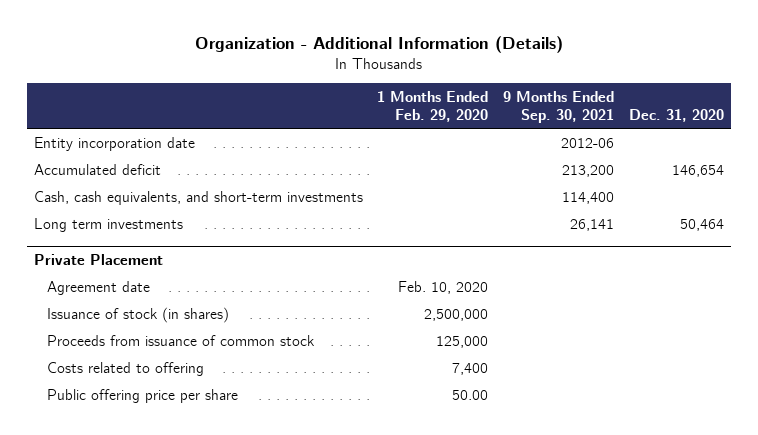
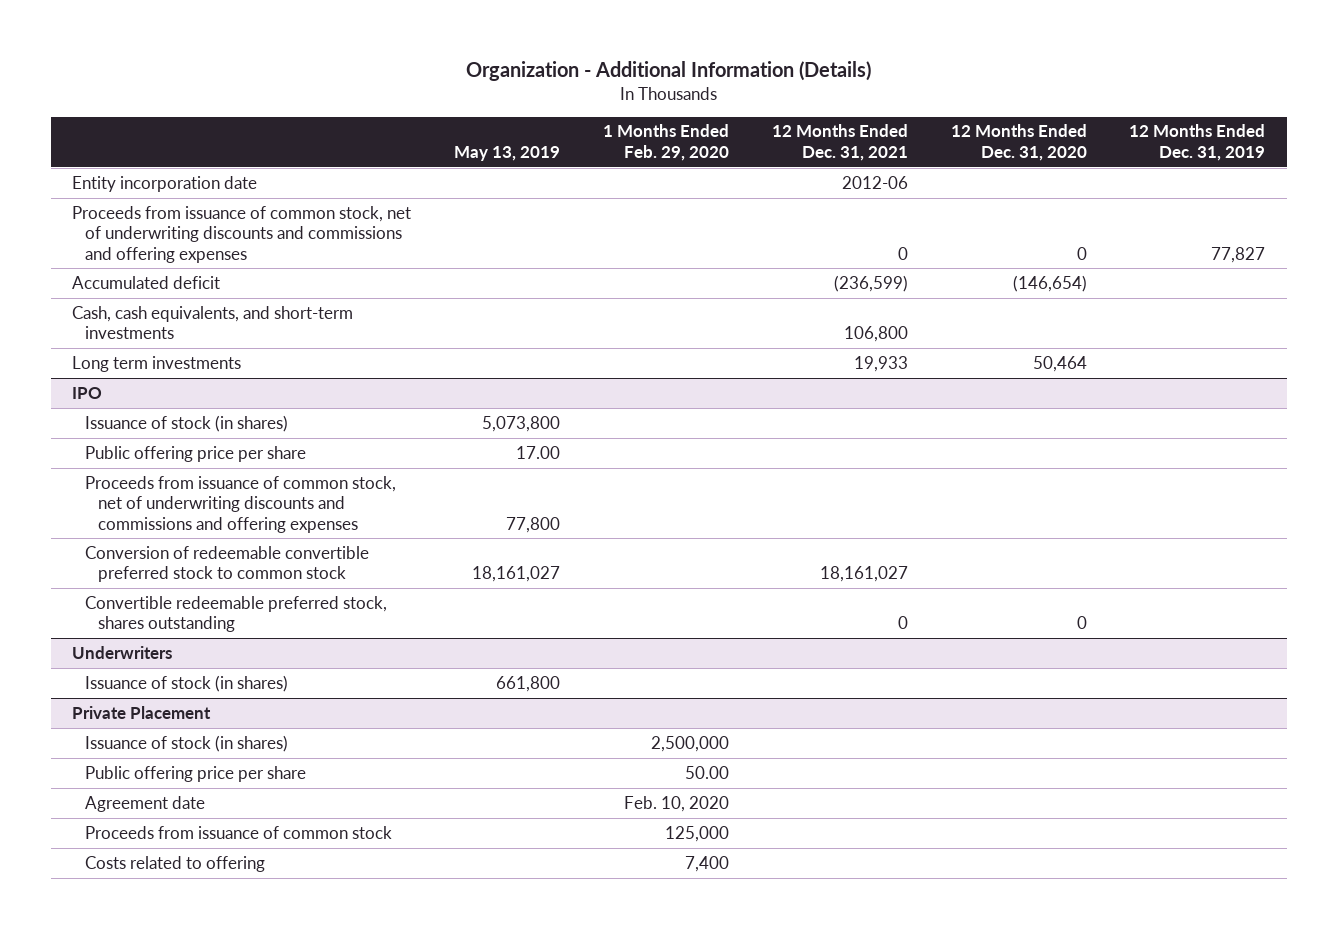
- | 1 Months Ended Feb. 29, 2020 | 9 Months Ended Sep. 30, 2021 | Dec. 31, 2020
+ | May 13, 2019 | 1 Months Ended Feb. 29, 2020 | 12 Months Ended Dec. 31, 2021 | 12 Months Ended Dec. 31, 2020 | 12 Months Ended Dec. 31, 2019
+ Proceeds from issuance of common stock, net of underwriting discounts and commissions and offering expenses | | | 0 | 0 | 77,827
+ IPO
+ Issuance of stock (in shares) | 5,073,800 | | | |
+ Public offering price per share | 17.00 | | | |
+ Proceeds from issuance of common stock, net of underwriting discounts and commissions and offering expenses | 77,800 | | | |
+ Conversion of redeemable convertible preferred stock to common stock | 18,161,027 | | 18,161,027 | |
+ Convertible redeemable preferred stock, shares outstanding | | | 0 | 0 |
+ Underwriters
+ Issuance of stock (in shares) | 661,800 | | | |
@ Private Placement
moved up: Public offering price per share | | 50.00 | | |
moved down: Agreement date | | Feb. 10, 2020 | | |

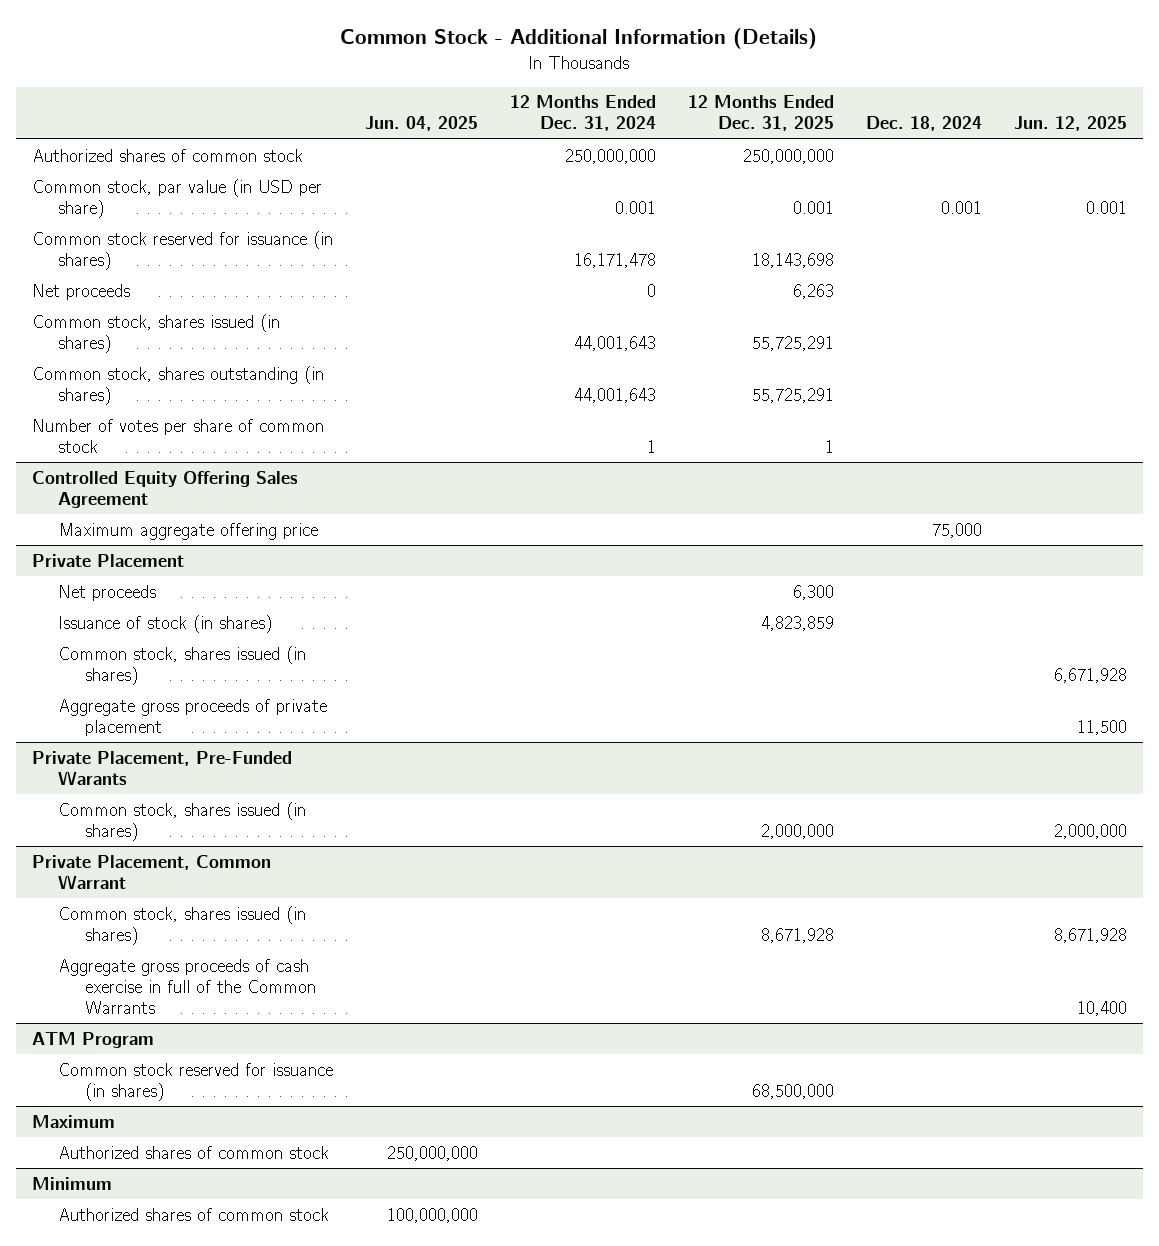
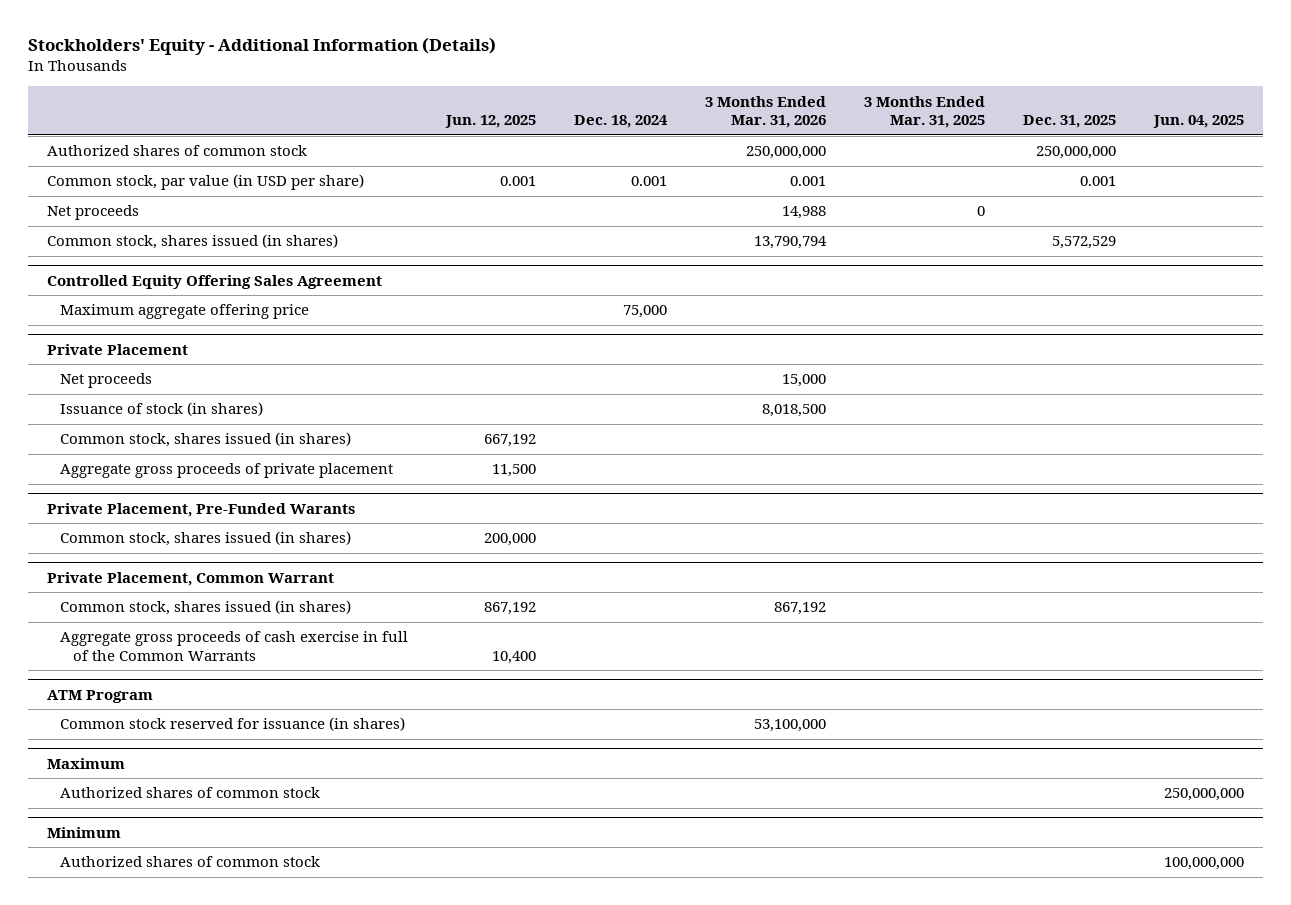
- Common Stock - Additional Information (Details)
+ Stockholders' Equity - Additional Information (Details)
- | Jun. 04, 2025 | 12 Months Ended Dec. 31, 2024 | 12 Months Ended Dec. 31, 2025 | Dec. 18, 2024 | Jun. 12, 2025
+ | Jun. 12, 2025 | Dec. 18, 2024 | 3 Months Ended Mar. 31, 2026 | 3 Months Ended Mar. 31, 2025 | Dec. 31, 2025 | Jun. 04, 2025
- Common stock reserved for issuance (in shares) | | 16,171,478 | 18,143,698 | |
- Common stock, shares outstanding (in shares) | | 44,001,643 | 55,725,291 | |
- Number of votes per share of common stock | | 1 | 1 | |
@ Private Placement
- Common stock, shares issued (in shares) | | | | | 6,671,928
+ Common stock, shares issued (in shares) | 667,192 | | | | |
@ Private Placement, Pre-Funded Warants
- Common stock, shares issued (in shares) | | | 2,000,000 | | 2,000,000
+ Common stock, shares issued (in shares) | 200,000 | | | | |
@ Private Placement, Common Warrant
- Common stock, shares issued (in shares) | | | 8,671,928 | | 8,671,928
+ Common stock, shares issued (in shares) | 867,192 | | 867,192 | | |

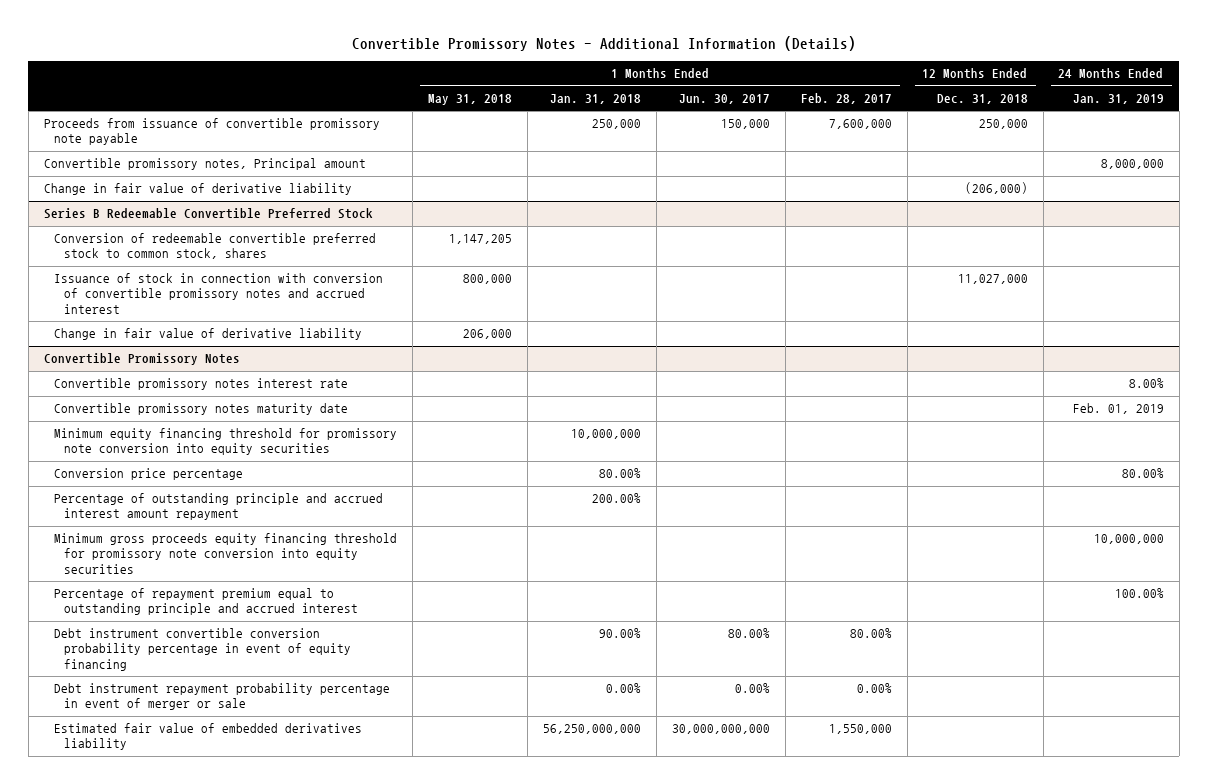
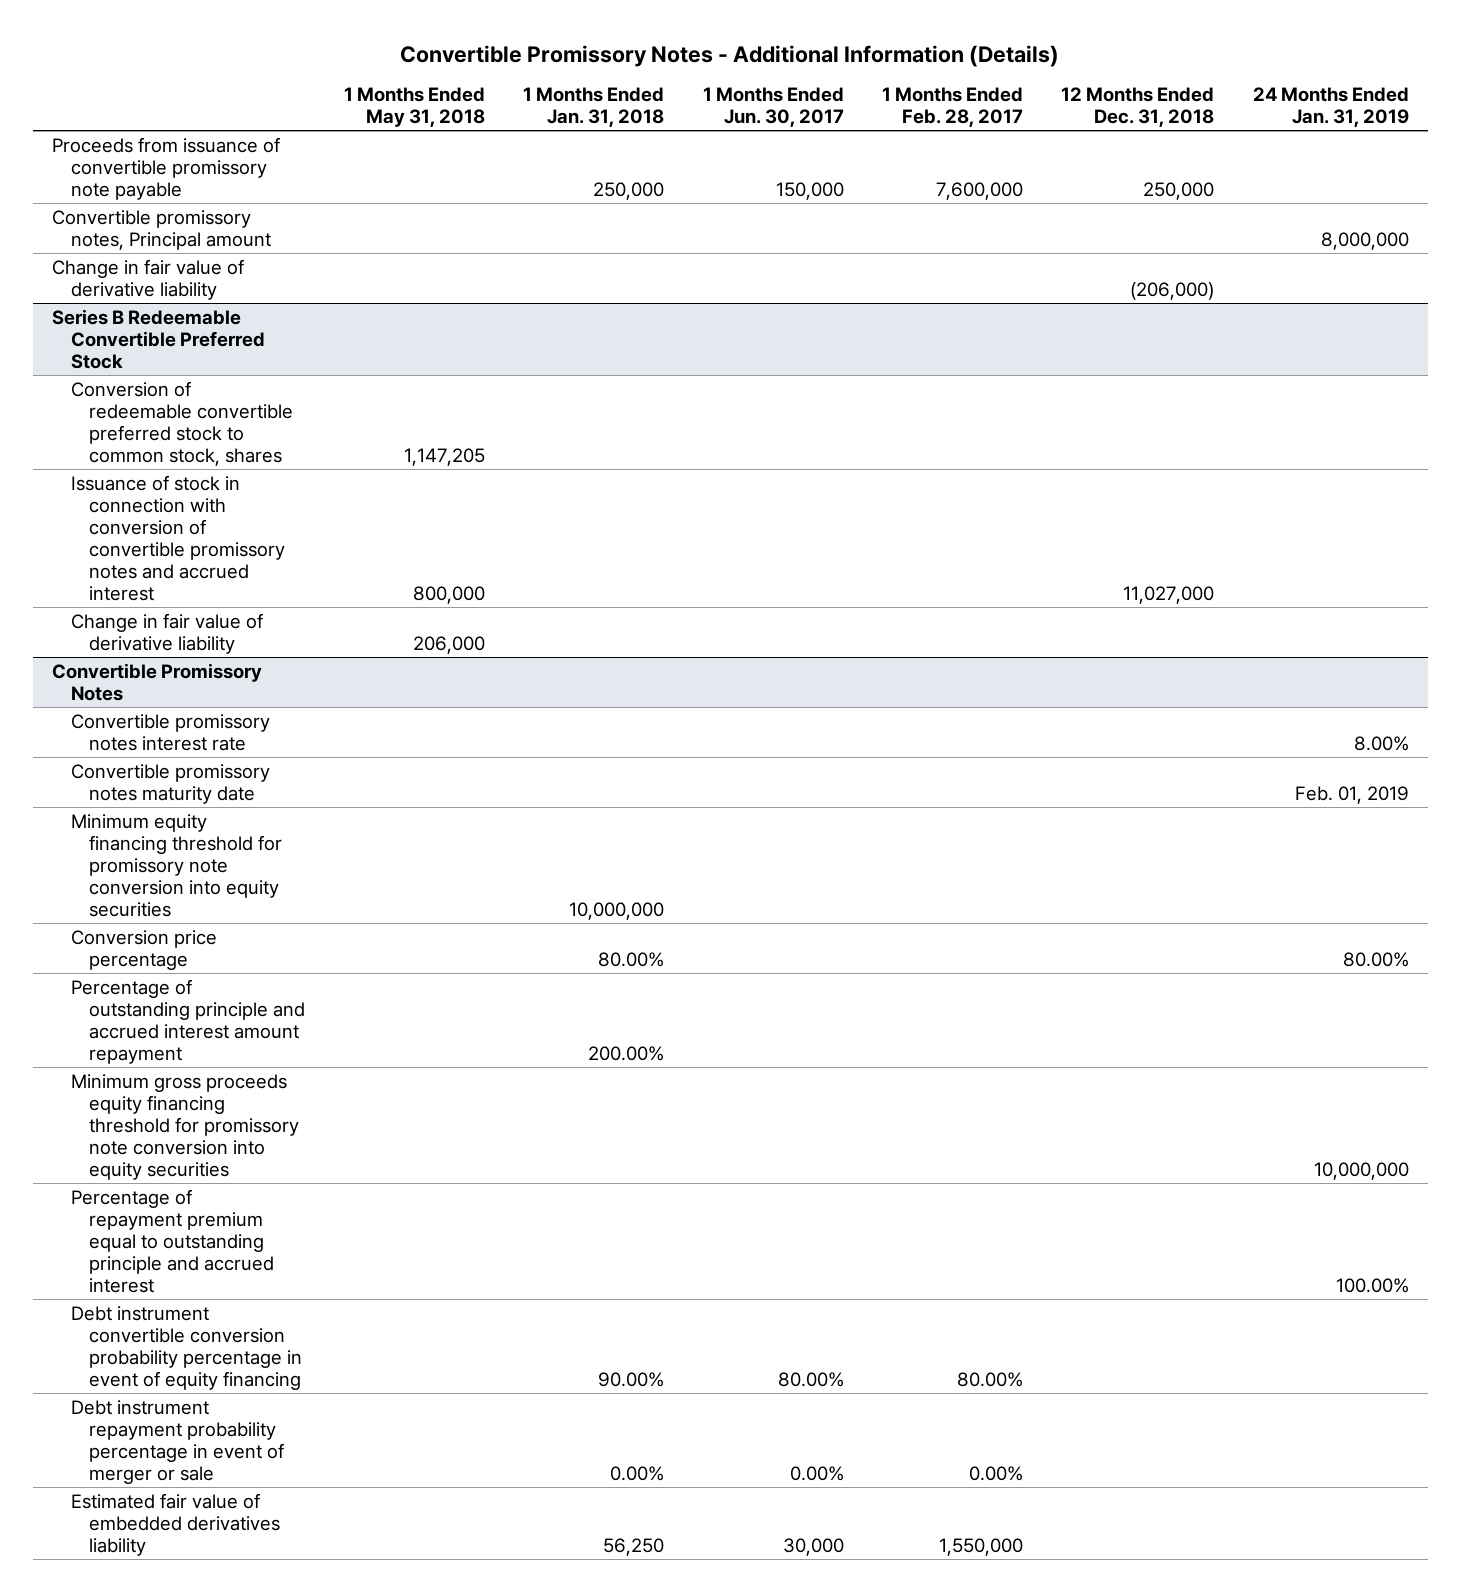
@ Convertible Promissory Notes
- Estimated fair value of embedded derivatives liability | | 56,250,000,000 | 30,000,000,000 | 1,550,000 | |
+ Estimated fair value of embedded derivatives liability | | 56,250 | 30,000 | 1,550,000 | |

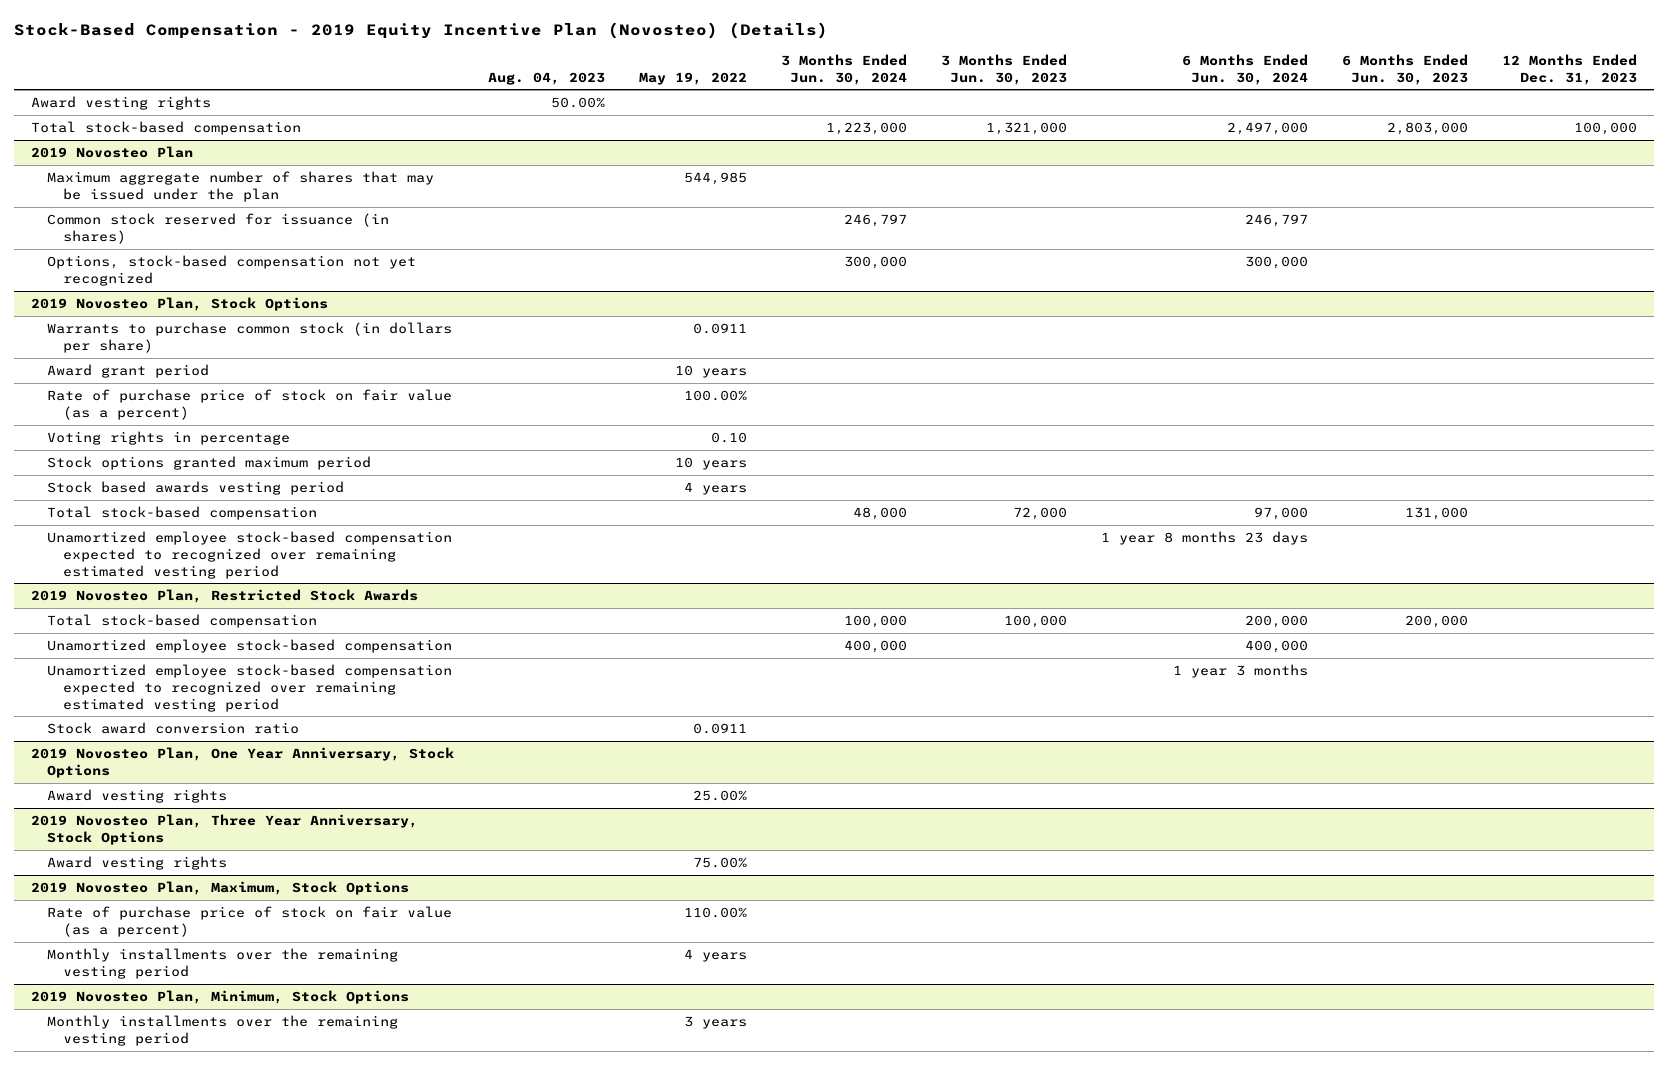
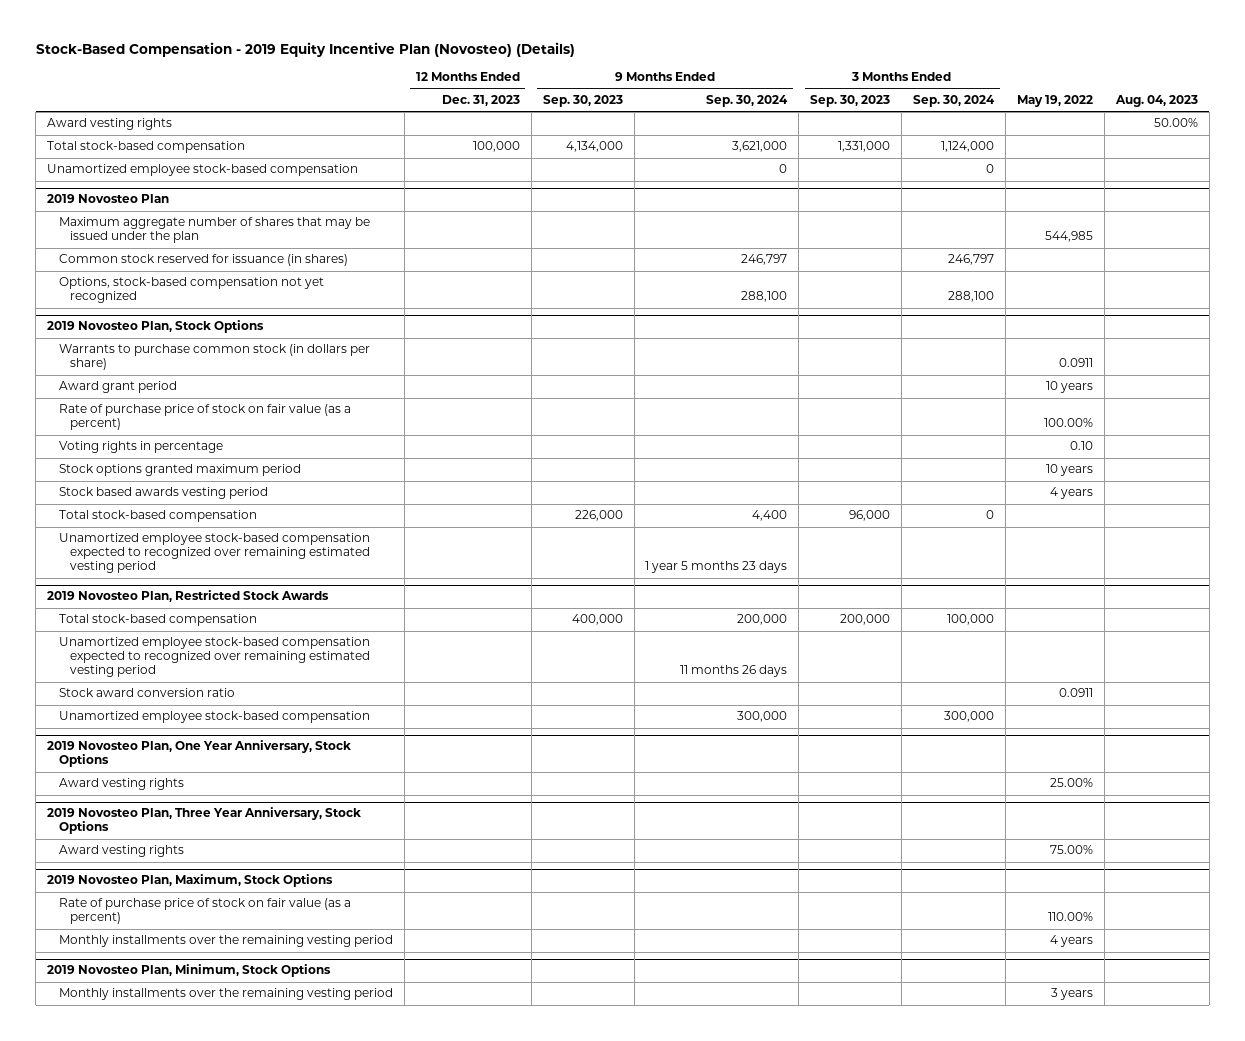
- | Aug. 04, 2023 | May 19, 2022 | 3 Months Ended Jun. 30, 2024 | 3 Months Ended Jun. 30, 2023 | 6 Months Ended Jun. 30, 2024 | 6 Months Ended Jun. 30, 2023 | 12 Months Ended Dec. 31, 2023
+ | 12 Months Ended Dec. 31, 2023 | 9 Months Ended Sep. 30, 2023 | 9 Months Ended Sep. 30, 2024 | 3 Months Ended Sep. 30, 2023 | 3 Months Ended Sep. 30, 2024 | May 19, 2022 | Aug. 04, 2023
+ Unamortized employee stock-based compensation | | | 0 | | 0 | |
@ 2019 Novosteo Plan, Restricted Stock Awards
moved down: Unamortized employee stock-based compensation | | | 300,000 | | 300,000 | |

